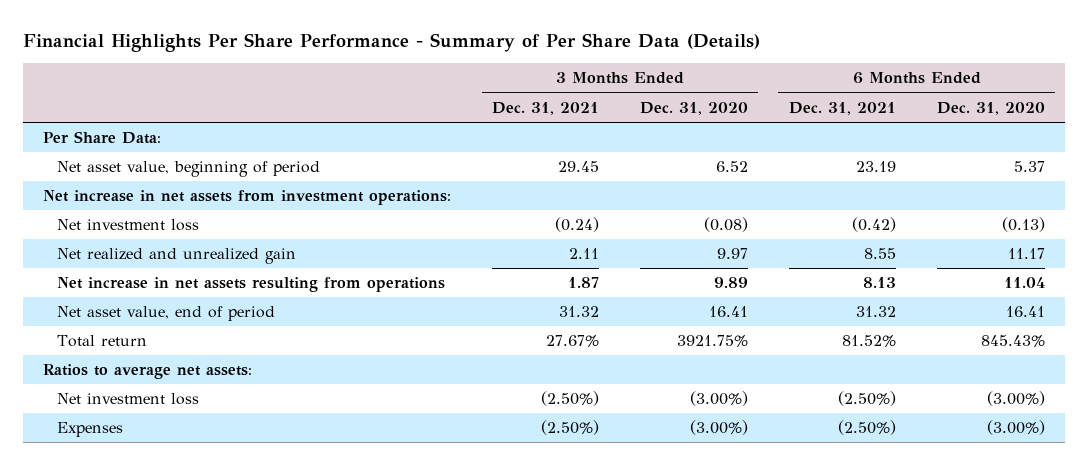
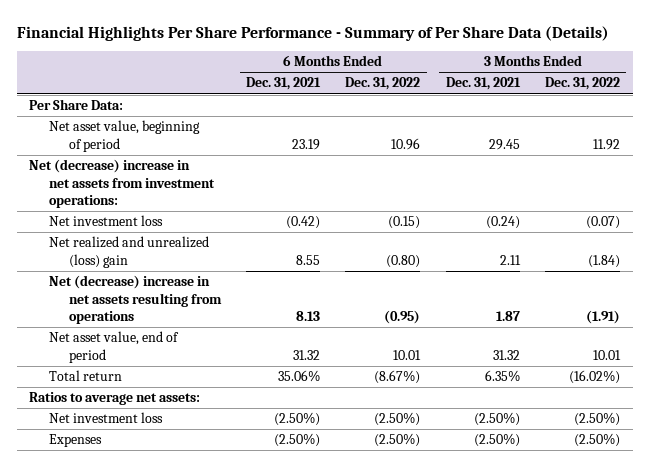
- | 3 Months Ended Dec. 31, 2021 | 3 Months Ended Dec. 31, 2020 | 6 Months Ended Dec. 31, 2021 | 6 Months Ended Dec. 31, 2020
+ | 6 Months Ended Dec. 31, 2021 | 6 Months Ended Dec. 31, 2022 | 3 Months Ended Dec. 31, 2021 | 3 Months Ended Dec. 31, 2022
- Net increase in net assets from investment operations:
+ Net (decrease) increase in net assets from investment operations:
- Net realized and unrealized gain | 2.11 | 9.97 | 8.55 | 11.17
- Net increase in net assets resulting from operations | 1.87 | 9.89 | 8.13 | 11.04
+ Net realized and unrealized (loss) gain | 8.55 | (0.80) | 2.11 | (1.84)
+ Net (decrease) increase in net assets resulting from operations | 8.13 | (0.95) | 1.87 | (1.91)
- Total return | 27.67% | 3921.75% | 81.52% | 845.43%
+ Total return | 35.06% | (8.67%) | 6.35% | (16.02%)

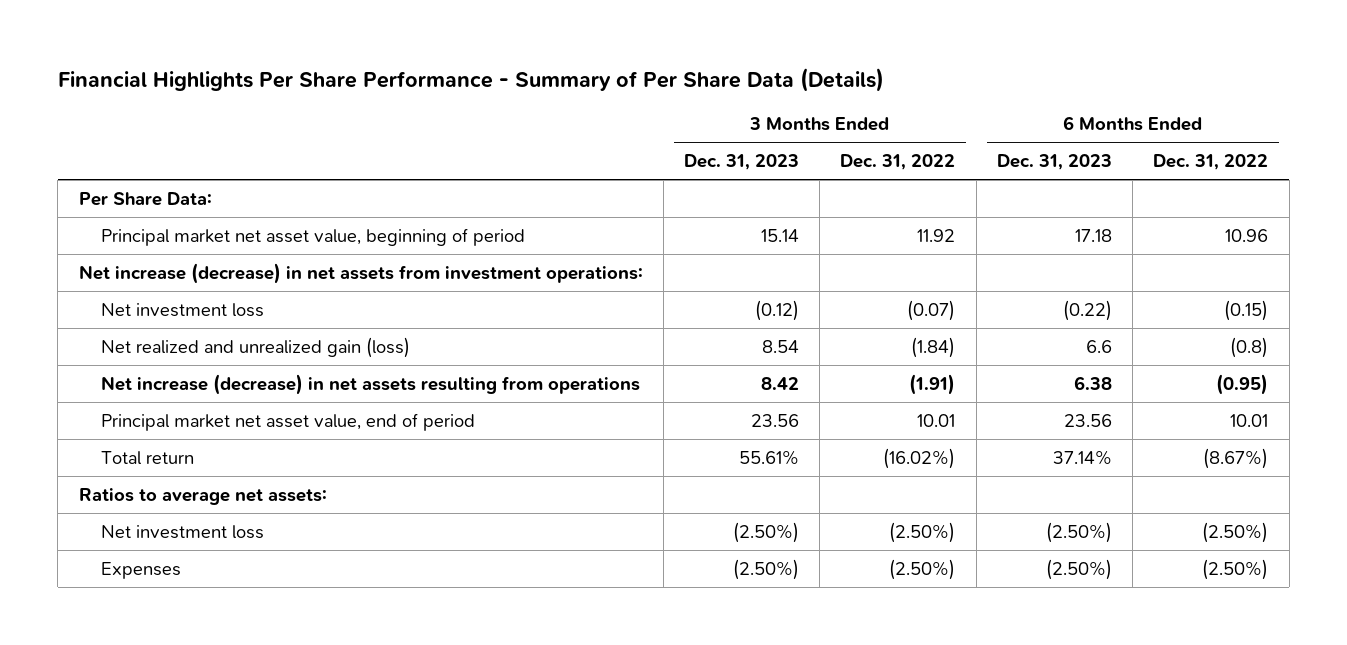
- | 6 Months Ended Dec. 31, 2021 | 6 Months Ended Dec. 31, 2022 | 3 Months Ended Dec. 31, 2021 | 3 Months Ended Dec. 31, 2022
+ | 3 Months Ended Dec. 31, 2023 | 3 Months Ended Dec. 31, 2022 | 6 Months Ended Dec. 31, 2023 | 6 Months Ended Dec. 31, 2022
- Net asset value, beginning of period | 23.19 | 10.96 | 29.45 | 11.92
- Net (decrease) increase in net assets from investment operations:
+ Principal market net asset value, beginning of period | 15.14 | 11.92 | 17.18 | 10.96
+ Net increase (decrease) in net assets from investment operations:
- Net realized and unrealized (loss) gain | 8.55 | (0.80) | 2.11 | (1.84)
- Net (decrease) increase in net assets resulting from operations | 8.13 | (0.95) | 1.87 | (1.91)
- Net asset value, end of period | 31.32 | 10.01 | 31.32 | 10.01
+ Net realized and unrealized gain (loss) | 8.54 | (1.84) | 6.6 | (0.8)
+ Net increase (decrease) in net assets resulting from operations | 8.42 | (1.91) | 6.38 | (0.95)
+ Principal market net asset value, end of period | 23.56 | 10.01 | 23.56 | 10.01

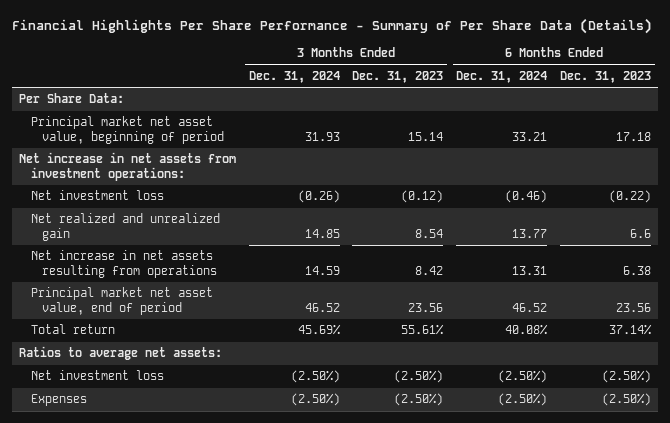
- | 3 Months Ended Dec. 31, 2023 | 3 Months Ended Dec. 31, 2022 | 6 Months Ended Dec. 31, 2023 | 6 Months Ended Dec. 31, 2022
+ | 3 Months Ended Dec. 31, 2024 | 3 Months Ended Dec. 31, 2023 | 6 Months Ended Dec. 31, 2024 | 6 Months Ended Dec. 31, 2023
- Net increase (decrease) in net assets from investment operations:
+ Net increase in net assets from investment operations:
- Net realized and unrealized gain (loss) | 8.54 | (1.84) | 6.6 | (0.8)
- Net increase (decrease) in net assets resulting from operations | 8.42 | (1.91) | 6.38 | (0.95)
+ Net realized and unrealized gain | 14.85 | 8.54 | 13.77 | 6.6
+ Net increase in net assets resulting from operations | 14.59 | 8.42 | 13.31 | 6.38

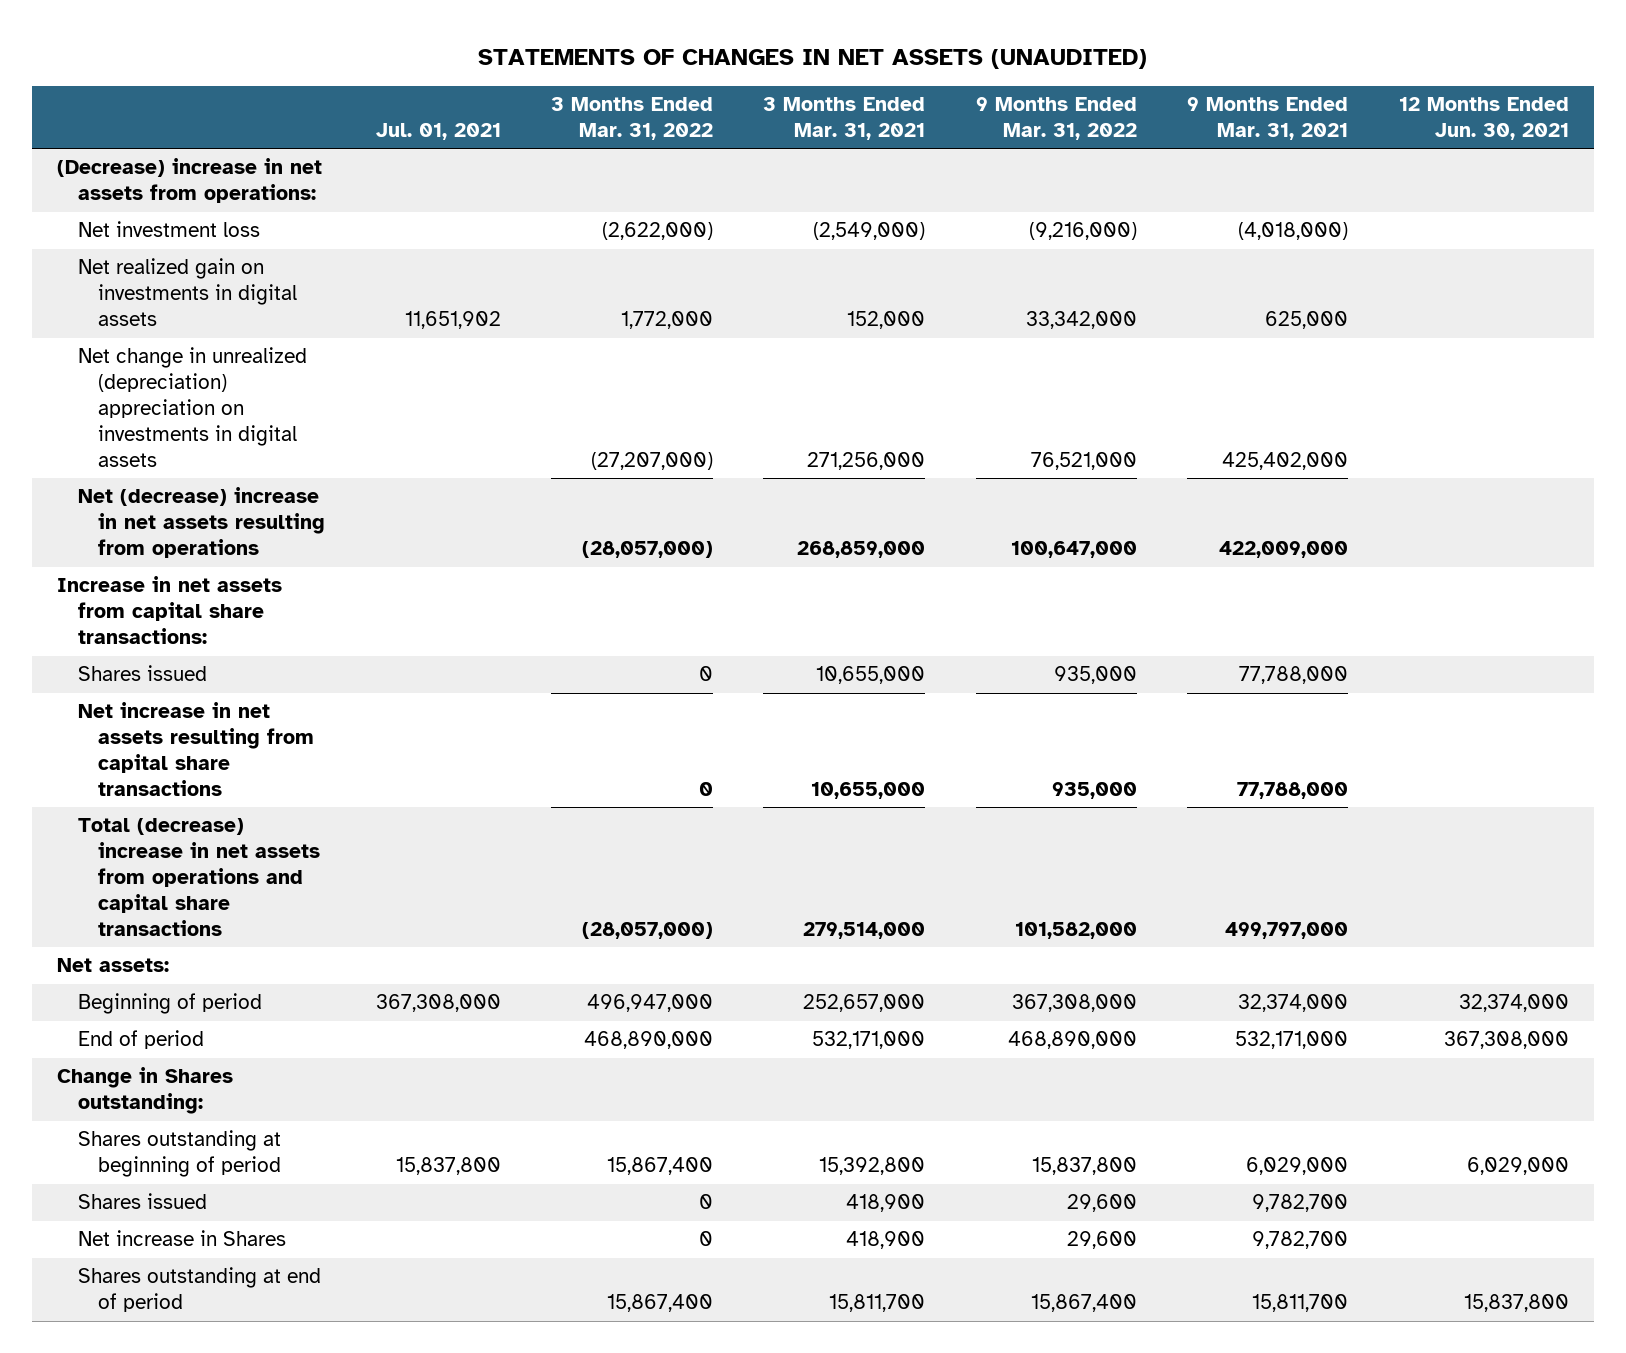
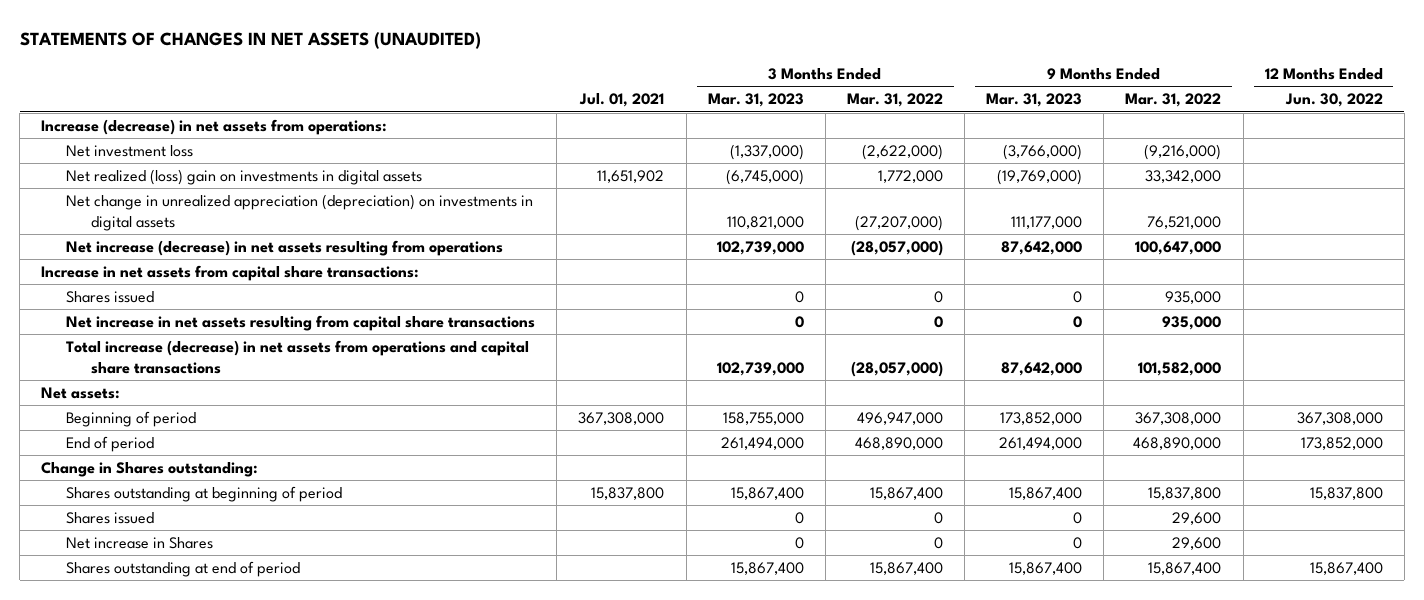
- | Jul. 01, 2021 | 3 Months Ended Mar. 31, 2022 | 3 Months Ended Mar. 31, 2021 | 9 Months Ended Mar. 31, 2022 | 9 Months Ended Mar. 31, 2021 | 12 Months Ended Jun. 30, 2021
+ | Jul. 01, 2021 | 3 Months Ended Mar. 31, 2023 | 3 Months Ended Mar. 31, 2022 | 9 Months Ended Mar. 31, 2023 | 9 Months Ended Mar. 31, 2022 | 12 Months Ended Jun. 30, 2022
- (Decrease) increase in net assets from operations:
+ Increase (decrease) in net assets from operations:
- Net realized gain on investments in digital assets | 11,651,902 | 1,772,000 | 152,000 | 33,342,000 | 625,000 |
- Net change in unrealized (depreciation) appreciation on investments in digital assets | | (27,207,000) | 271,256,000 | 76,521,000 | 425,402,000 |
- Net (decrease) increase in net assets resulting from operations | | (28,057,000) | 268,859,000 | 100,647,000 | 422,009,000 |
+ Net realized (loss) gain on investments in digital assets | 11,651,902 | (6,745,000) | 1,772,000 | (19,769,000) | 33,342,000 |
+ Net change in unrealized appreciation (depreciation) on investments in digital assets | | 110,821,000 | (27,207,000) | 111,177,000 | 76,521,000 |
+ Net increase (decrease) in net assets resulting from operations | | 102,739,000 | (28,057,000) | 87,642,000 | 100,647,000 |
- Total (decrease) increase in net assets from operations and capital share transactions | | (28,057,000) | 279,514,000 | 101,582,000 | 499,797,000 |
+ Total increase (decrease) in net assets from operations and capital share transactions | | 102,739,000 | (28,057,000) | 87,642,000 | 101,582,000 |

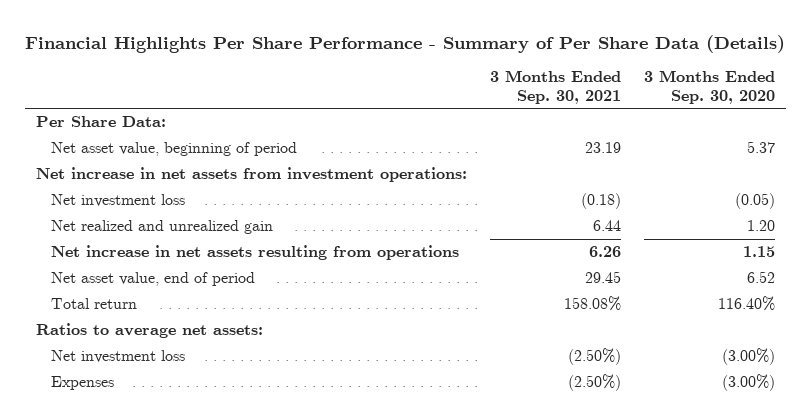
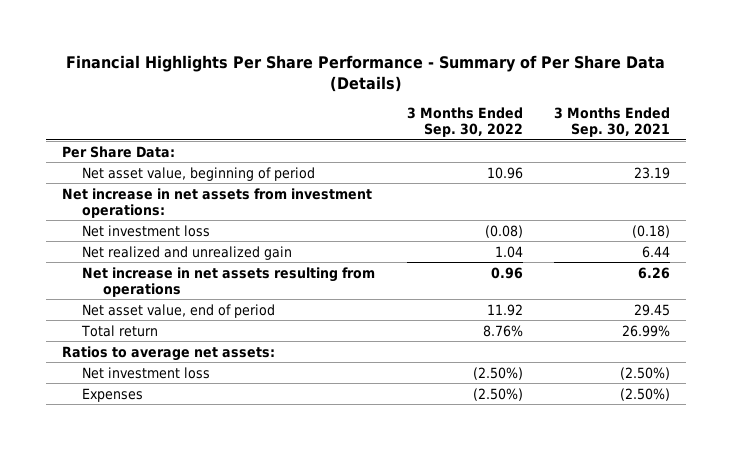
- | 3 Months Ended Sep. 30, 2021 | 3 Months Ended Sep. 30, 2020
+ | 3 Months Ended Sep. 30, 2022 | 3 Months Ended Sep. 30, 2021
- Total return | 158.08% | 116.40%
+ Total return | 8.76% | 26.99%

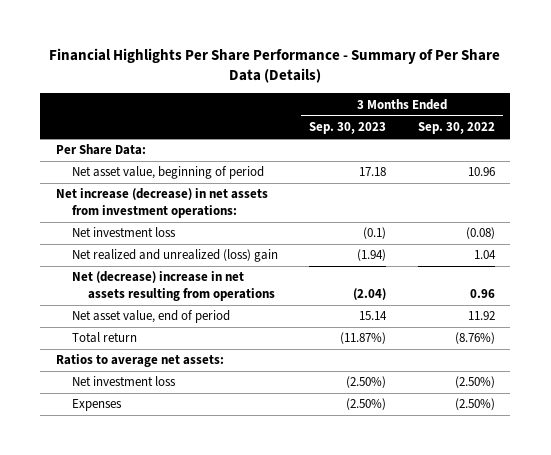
- | 3 Months Ended Sep. 30, 2022 | 3 Months Ended Sep. 30, 2021
+ | 3 Months Ended Sep. 30, 2023 | 3 Months Ended Sep. 30, 2022
- Net increase in net assets from investment operations:
+ Net increase (decrease) in net assets from investment operations:
- Net realized and unrealized gain | 1.04 | 6.44
- Net increase in net assets resulting from operations | 0.96 | 6.26
+ Net realized and unrealized (loss) gain | (1.94) | 1.04
+ Net (decrease) increase in net assets resulting from operations | (2.04) | 0.96
- Total return | 8.76% | 26.99%
+ Total return | (11.87%) | (8.76%)

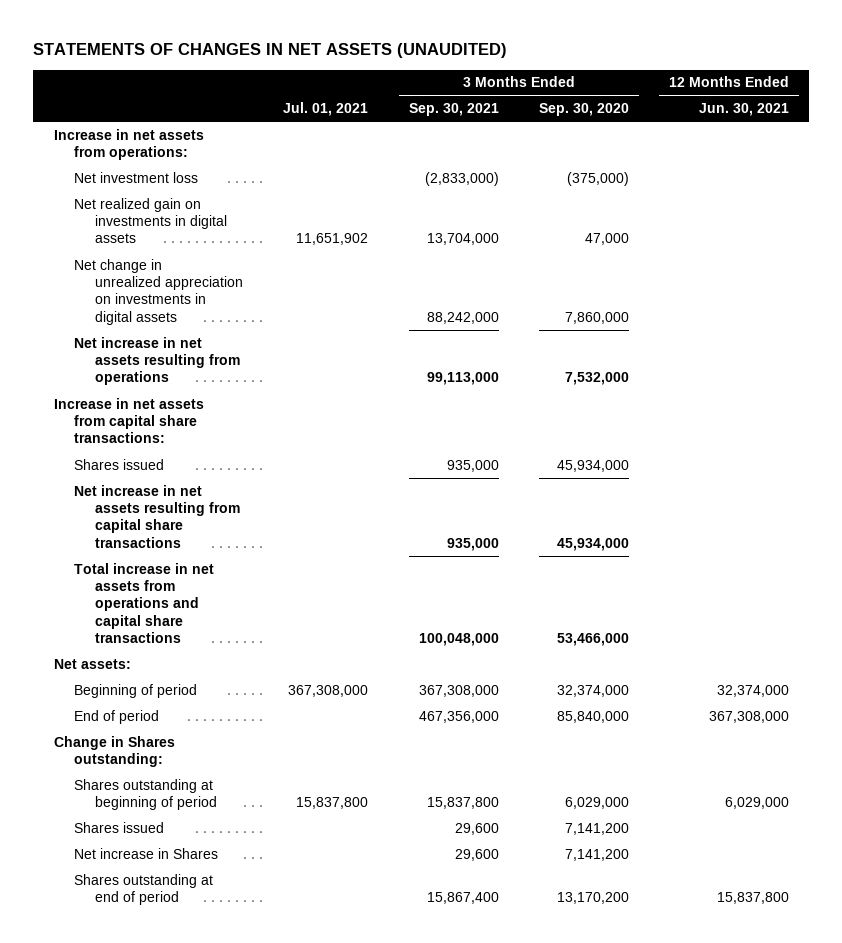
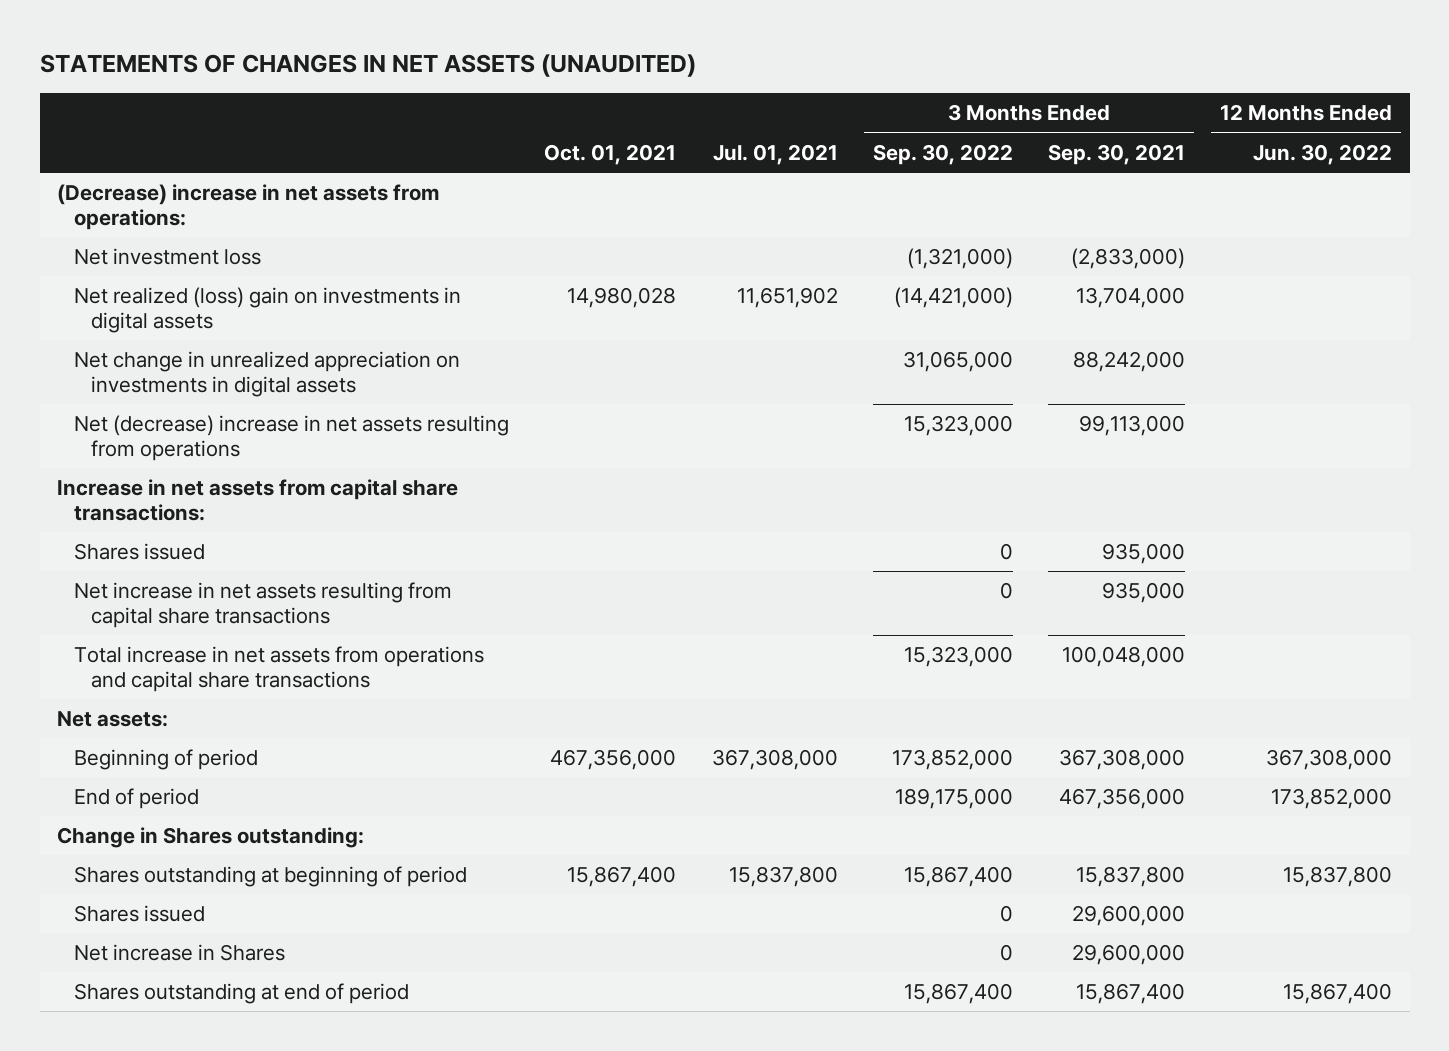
- | Jul. 01, 2021 | 3 Months Ended Sep. 30, 2021 | 3 Months Ended Sep. 30, 2020 | 12 Months Ended Jun. 30, 2021
+ | Oct. 01, 2021 | Jul. 01, 2021 | 3 Months Ended Sep. 30, 2022 | 3 Months Ended Sep. 30, 2021 | 12 Months Ended Jun. 30, 2022
- Increase in net assets from operations:
+ (Decrease) increase in net assets from operations:
- Net realized gain on investments in digital assets | 11,651,902 | 13,704,000 | 47,000 |
+ Net realized (loss) gain on investments in digital assets | 14,980,028 | 11,651,902 | (14,421,000) | 13,704,000 |
- Net increase in net assets resulting from operations | | 99,113,000 | 7,532,000 |
+ Net (decrease) increase in net assets resulting from operations | | | 15,323,000 | 99,113,000 |
- Shares issued | | 29,600 | 7,141,200 |
- Net increase in Shares | | 29,600 | 7,141,200 |
+ Shares issued | | | 0 | 29,600,000 |
+ Net increase in Shares | | | 0 | 29,600,000 |

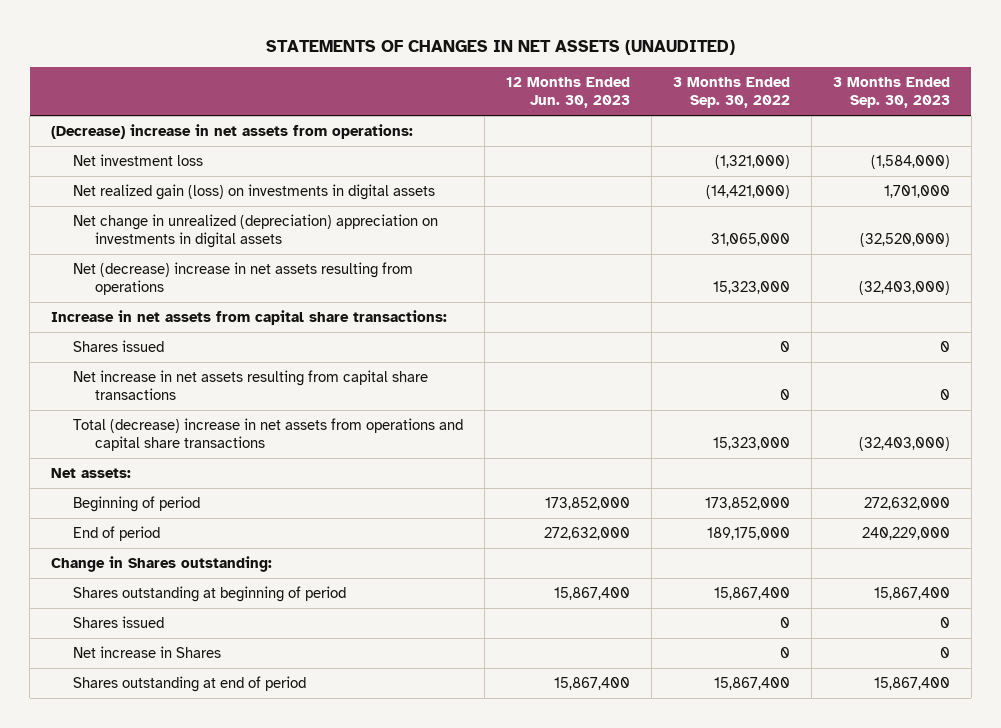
- | Oct. 01, 2021 | Jul. 01, 2021 | 3 Months Ended Sep. 30, 2022 | 3 Months Ended Sep. 30, 2021 | 12 Months Ended Jun. 30, 2022
+ | 12 Months Ended Jun. 30, 2023 | 3 Months Ended Sep. 30, 2022 | 3 Months Ended Sep. 30, 2023
- Net realized (loss) gain on investments in digital assets | 14,980,028 | 11,651,902 | (14,421,000) | 13,704,000 |
- Net change in unrealized appreciation on investments in digital assets | | | 31,065,000 | 88,242,000 |
+ Net realized gain (loss) on investments in digital assets | | (14,421,000) | 1,701,000
+ Net change in unrealized (depreciation) appreciation on investments in digital assets | | 31,065,000 | (32,520,000)
- Total increase in net assets from operations and capital share transactions | | | 15,323,000 | 100,048,000 |
+ Total (decrease) increase in net assets from operations and capital share transactions | | 15,323,000 | (32,403,000)

